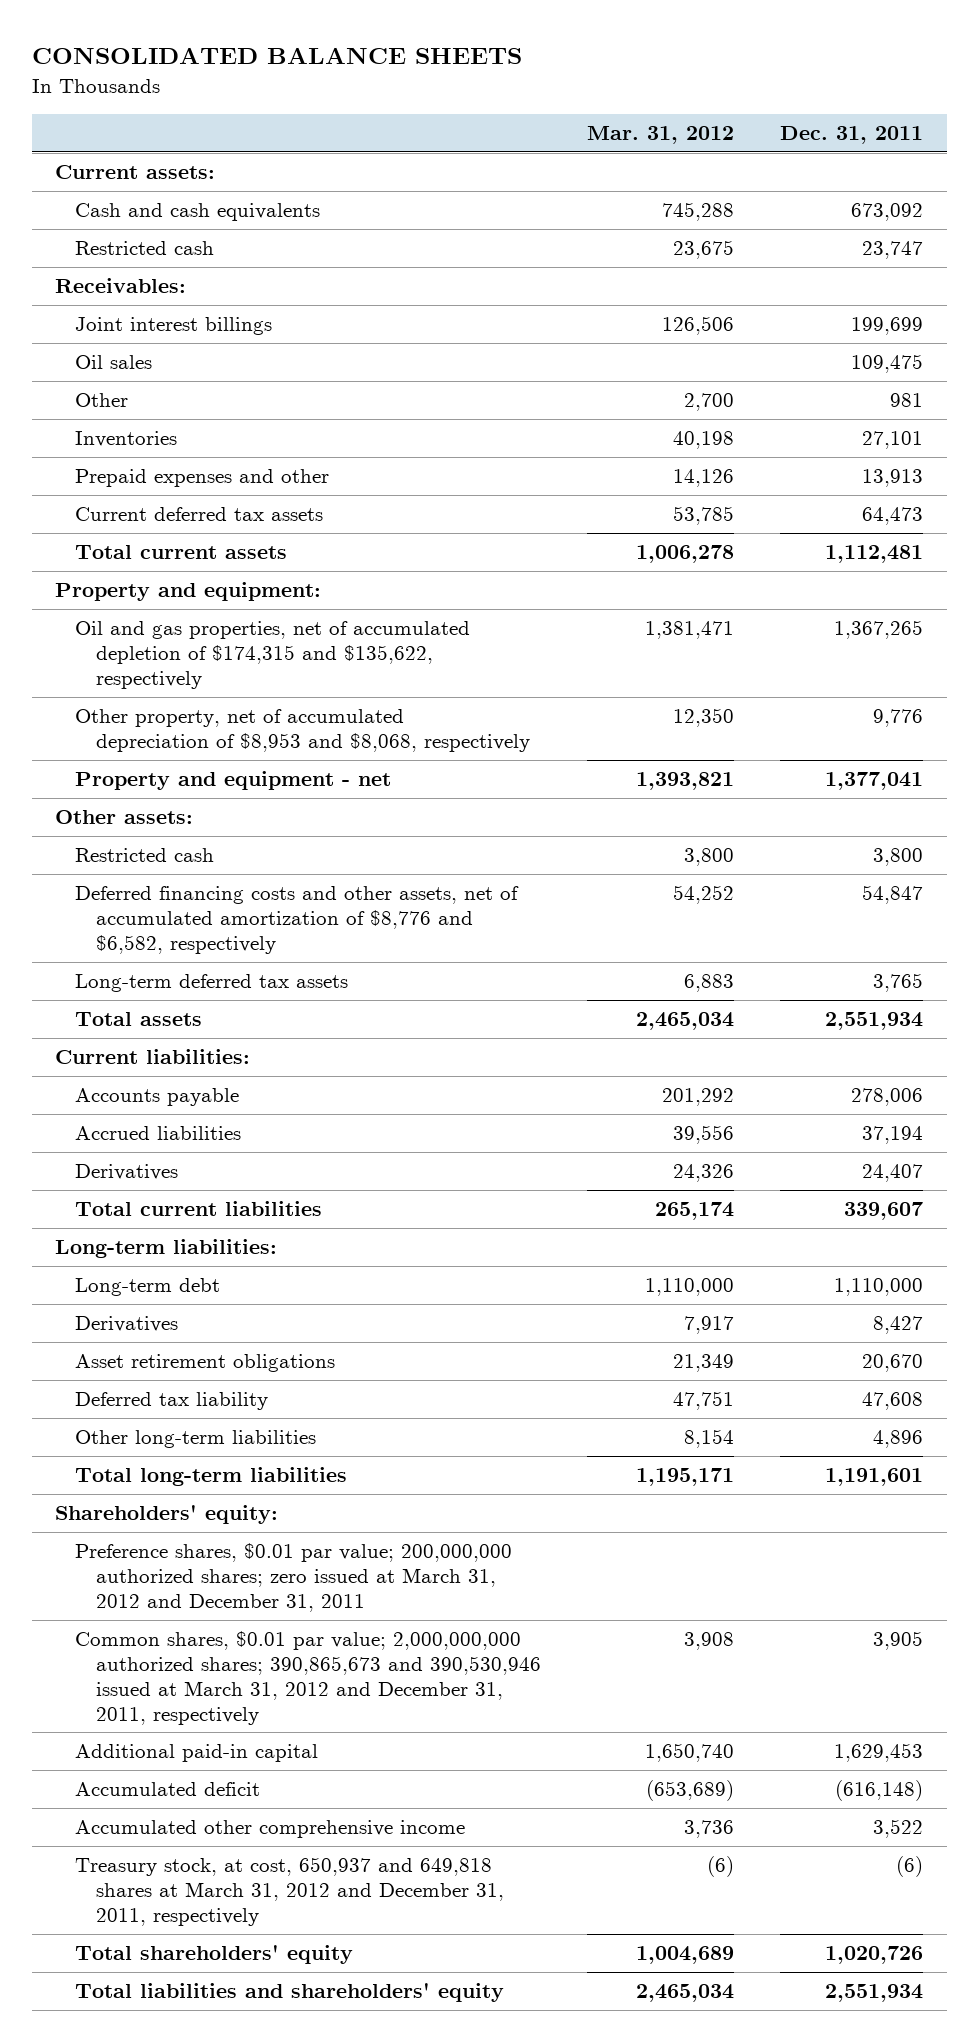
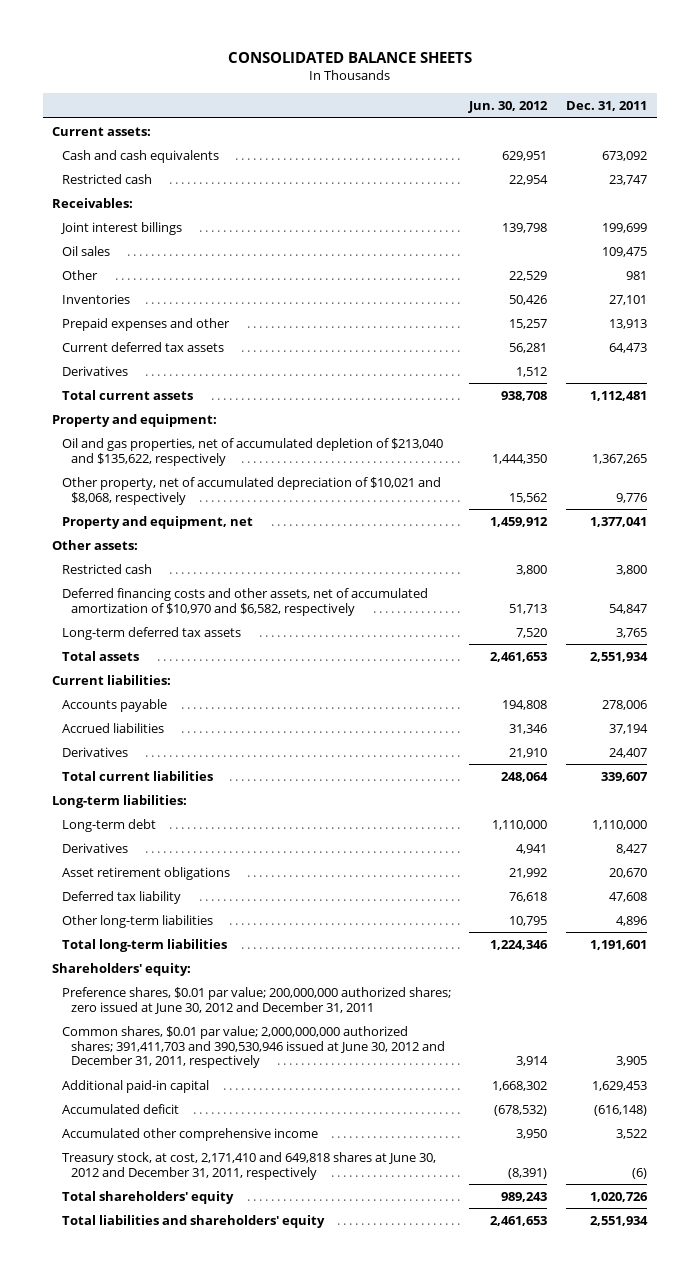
- | Mar. 31, 2012 | Dec. 31, 2011
+ | Jun. 30, 2012 | Dec. 31, 2011
+ Derivatives | 1,512 |
- Oil and gas properties, net of accumulated depletion of $174,315 and $135,622, respectively | 1,381,471 | 1,367,265
- Other property, net of accumulated depreciation of $8,953 and $8,068, respectively | 12,350 | 9,776
- Property and equipment - net | 1,393,821 | 1,377,041
+ Oil and gas properties, net of accumulated depletion of $213,040 and $135,622, respectively | 1,444,350 | 1,367,265
+ Other property, net of accumulated depreciation of $10,021 and $8,068, respectively | 15,562 | 9,776
+ Property and equipment, net | 1,459,912 | 1,377,041
- Deferred financing costs and other assets, net of accumulated amortization of $8,776 and $6,582, respectively | 54,252 | 54,847
+ Deferred financing costs and other assets, net of accumulated amortization of $10,970 and $6,582, respectively | 51,713 | 54,847
- Preference shares, $0.01 par value; 200,000,000 authorized shares; zero issued at March 31, 2012 and December 31, 2011
- Common shares, $0.01 par value; 2,000,000,000 authorized shares; 390,865,673 and 390,530,946 issued at March 31, 2012 and December 31, 2011, respectively | 3,908 | 3,905
+ Preference shares, $0.01 par value; 200,000,000 authorized shares; zero issued at June 30, 2012 and December 31, 2011
+ Common shares, $0.01 par value; 2,000,000,000 authorized shares; 391,411,703 and 390,530,946 issued at June 30, 2012 and December 31, 2011, respectively | 3,914 | 3,905
- Treasury stock, at cost, 650,937 and 649,818 shares at March 31, 2012 and December 31, 2011, respectively | (6) | (6)
+ Treasury stock, at cost, 2,171,410 and 649,818 shares at June 30, 2012 and December 31, 2011, respectively | (8,391) | (6)

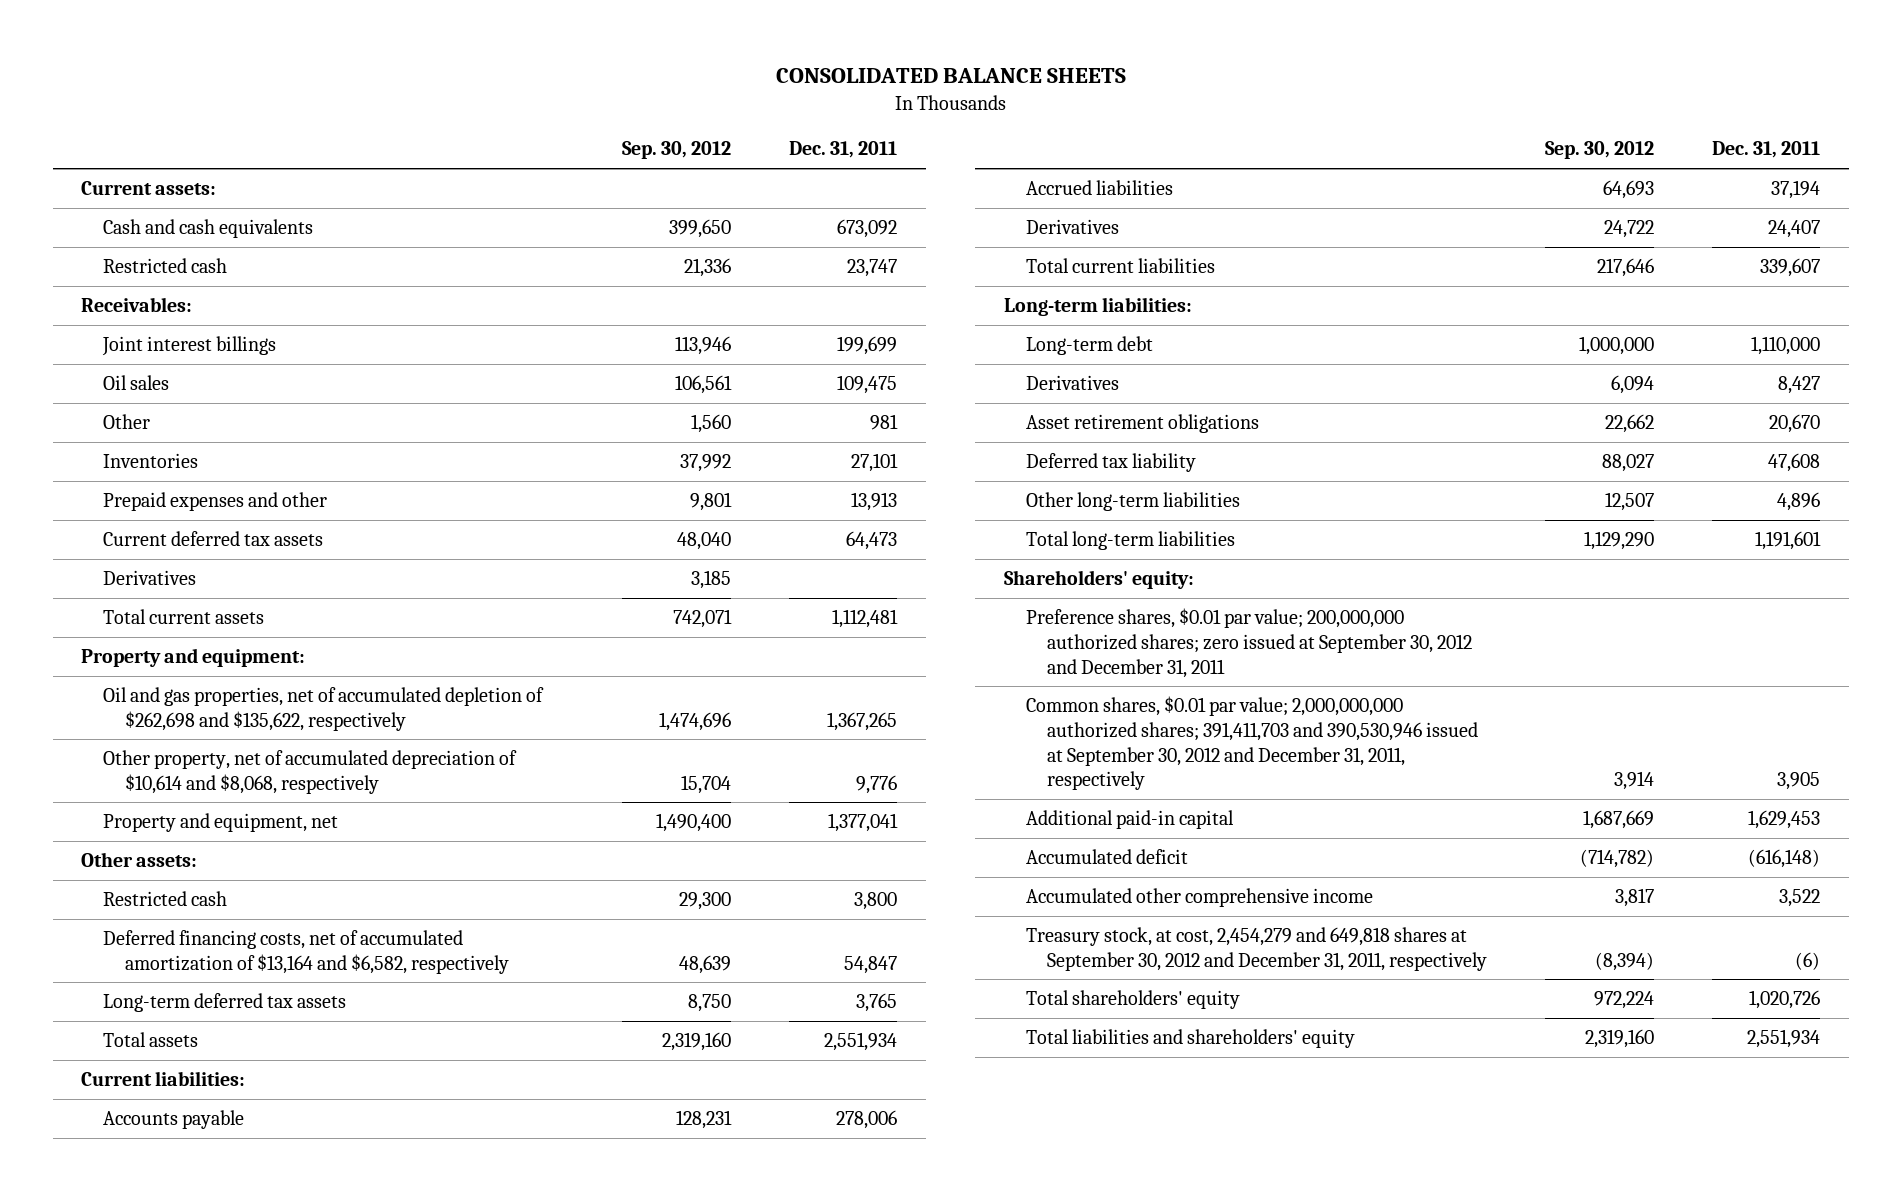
- | Jun. 30, 2012 | Dec. 31, 2011
+ | Sep. 30, 2012 | Dec. 31, 2011
- Oil and gas properties, net of accumulated depletion of $213,040 and $135,622, respectively | 1,444,350 | 1,367,265
- Other property, net of accumulated depreciation of $10,021 and $8,068, respectively | 15,562 | 9,776
+ Oil and gas properties, net of accumulated depletion of $262,698 and $135,622, respectively | 1,474,696 | 1,367,265
+ Other property, net of accumulated depreciation of $10,614 and $8,068, respectively | 15,704 | 9,776
- Deferred financing costs and other assets, net of accumulated amortization of $10,970 and $6,582, respectively | 51,713 | 54,847
+ Deferred financing costs, net of accumulated amortization of $13,164 and $6,582, respectively | 48,639 | 54,847
- Preference shares, $0.01 par value; 200,000,000 authorized shares; zero issued at June 30, 2012 and December 31, 2011
- Common shares, $0.01 par value; 2,000,000,000 authorized shares; 391,411,703 and 390,530,946 issued at June 30, 2012 and December 31, 2011, respectively | 3,914 | 3,905
+ Preference shares, $0.01 par value; 200,000,000 authorized shares; zero issued at September 30, 2012 and December 31, 2011
+ Common shares, $0.01 par value; 2,000,000,000 authorized shares; 391,411,703 and 390,530,946 issued at September 30, 2012 and December 31, 2011, respectively | 3,914 | 3,905
- Treasury stock, at cost, 2,171,410 and 649,818 shares at June 30, 2012 and December 31, 2011, respectively | (8,391) | (6)
+ Treasury stock, at cost, 2,454,279 and 649,818 shares at September 30, 2012 and December 31, 2011, respectively | (8,394) | (6)

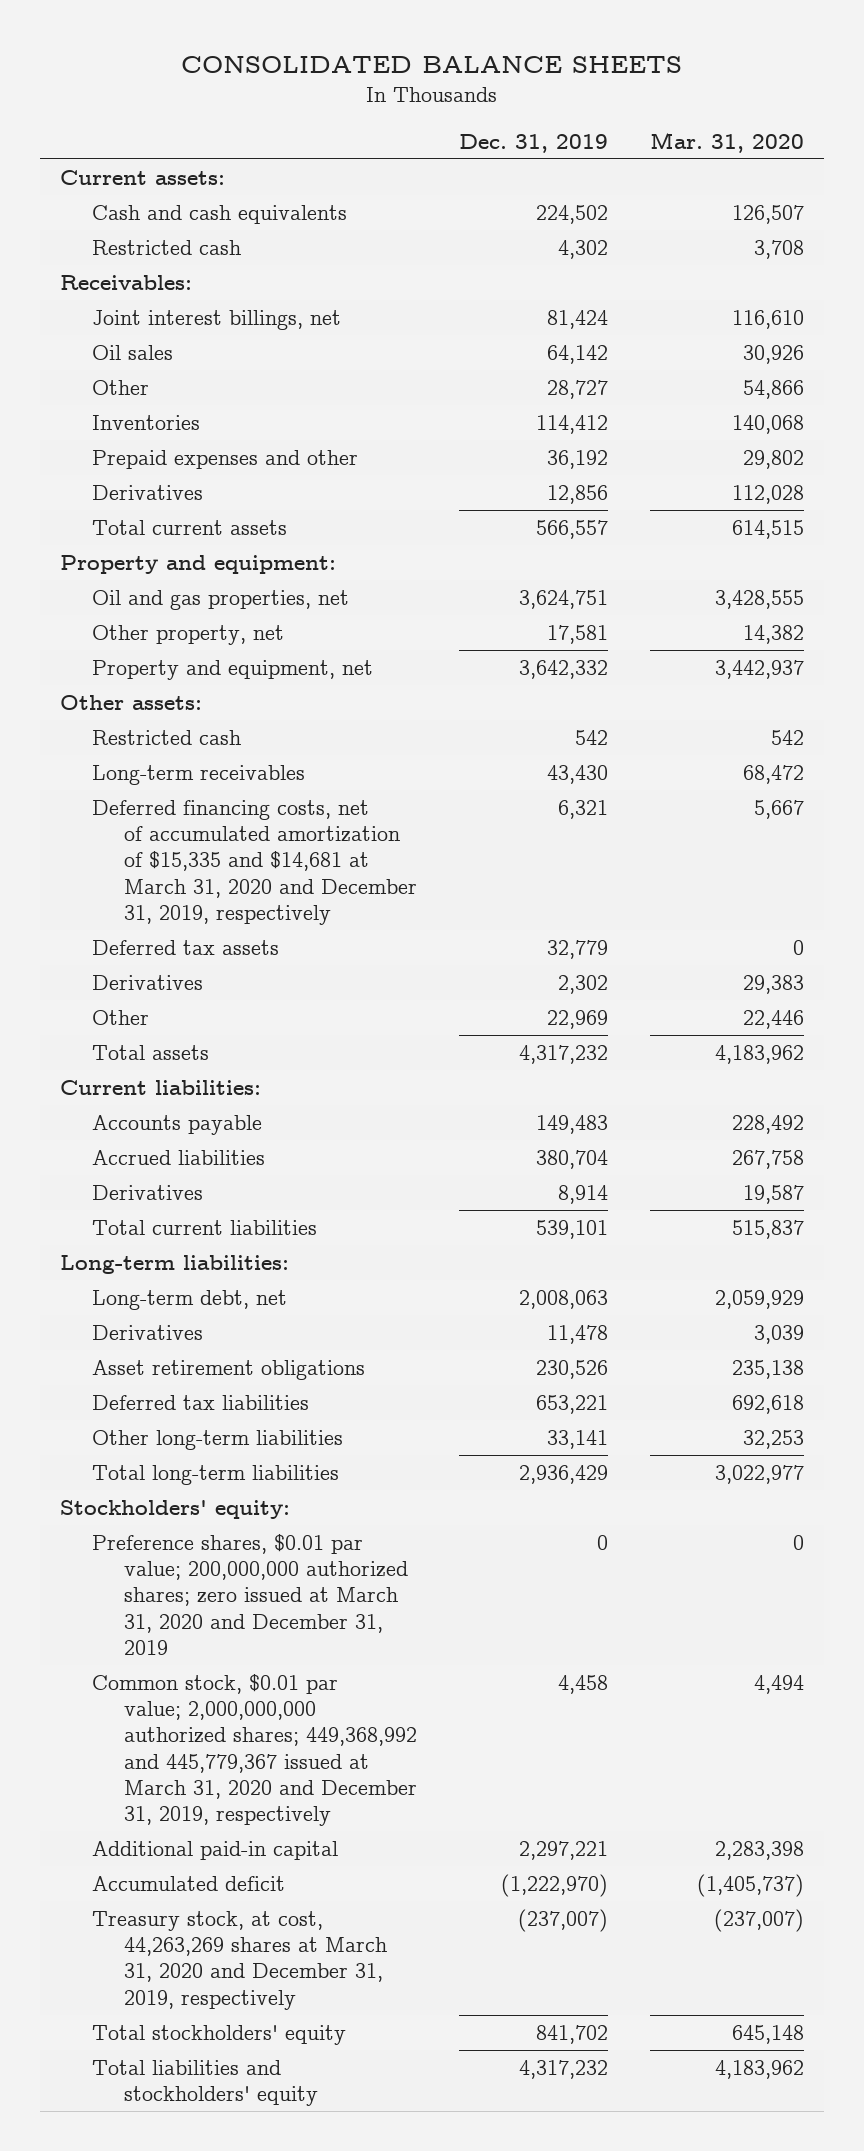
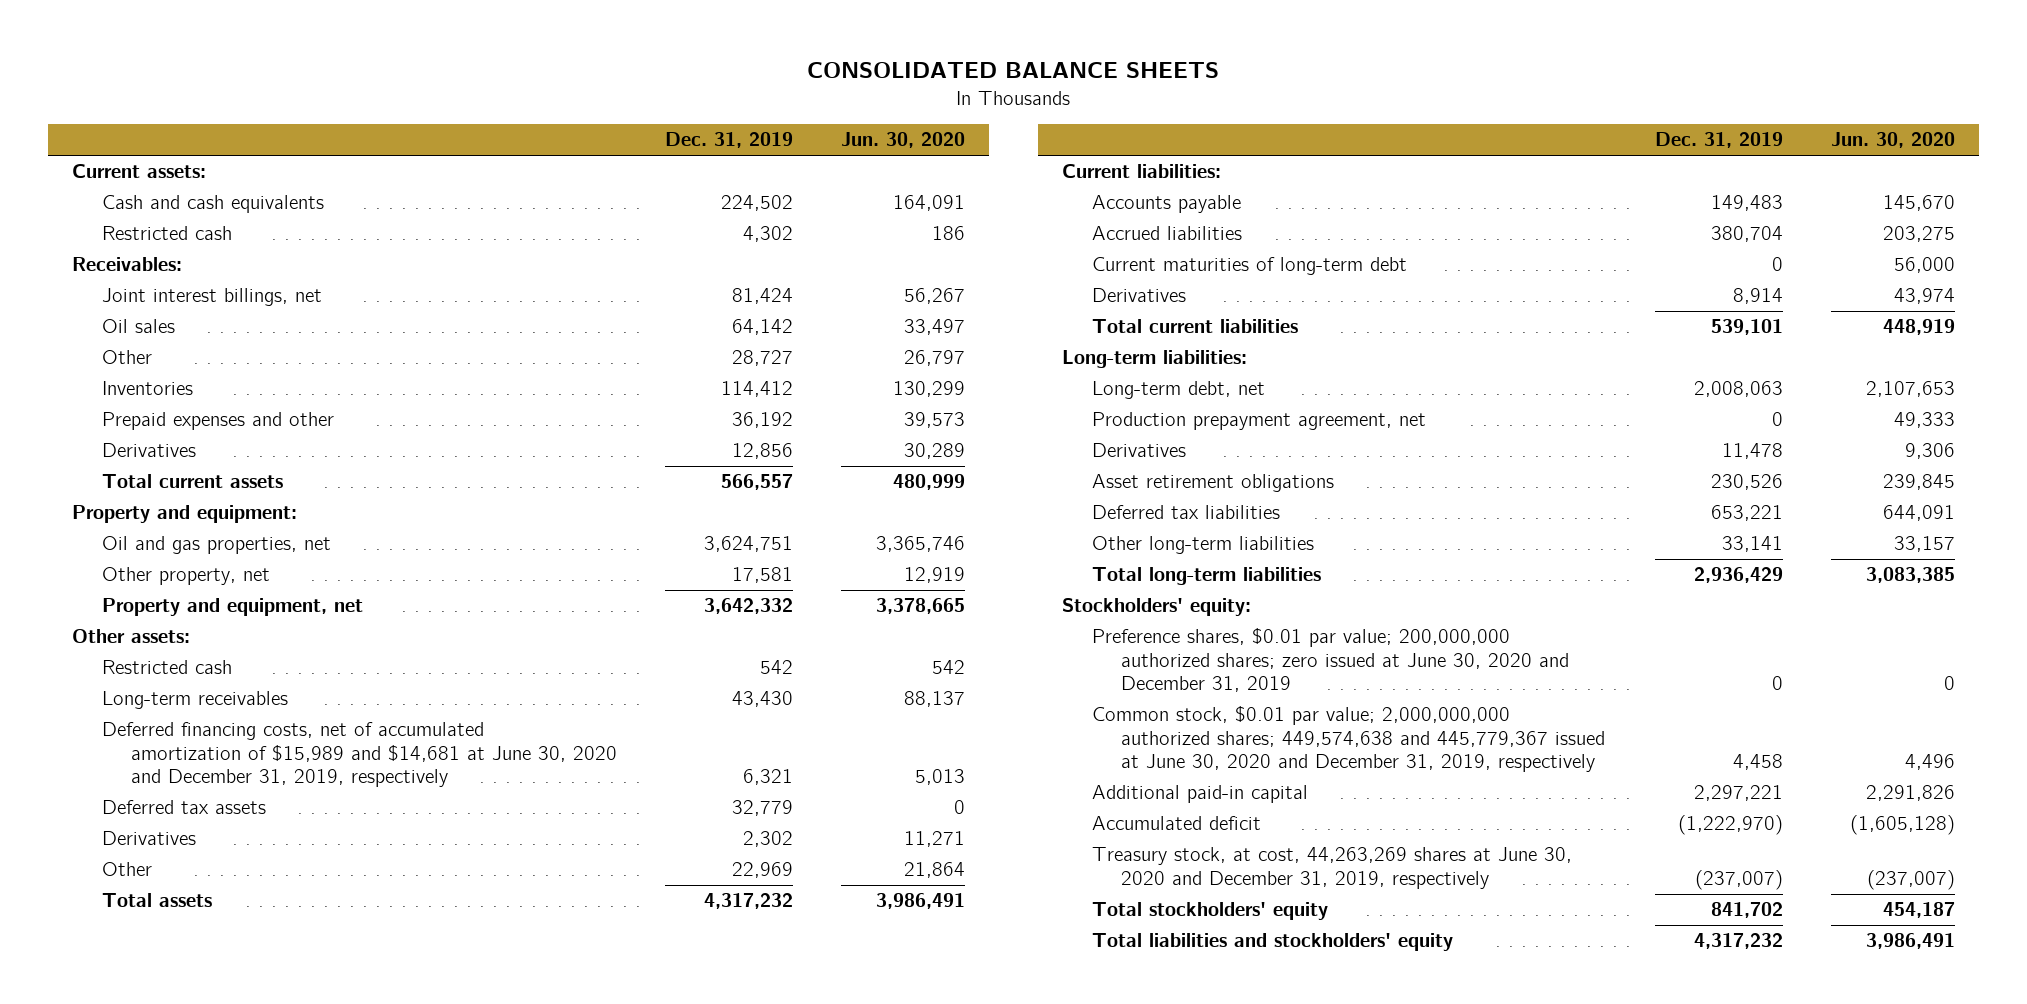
- | Dec. 31, 2019 | Mar. 31, 2020
+ | Dec. 31, 2019 | Jun. 30, 2020
- Deferred financing costs, net of accumulated amortization of $15,335 and $14,681 at March 31, 2020 and December 31, 2019, respectively | 6,321 | 5,667
+ Deferred financing costs, net of accumulated amortization of $15,989 and $14,681 at June 30, 2020 and December 31, 2019, respectively | 6,321 | 5,013
+ Current maturities of long-term debt | 0 | 56,000
+ Production prepayment agreement, net | 0 | 49,333
- Preference shares, $0.01 par value; 200,000,000 authorized shares; zero issued at March 31, 2020 and December 31, 2019 | 0 | 0
- Common stock, $0.01 par value; 2,000,000,000 authorized shares; 449,368,992 and 445,779,367 issued at March 31, 2020 and December 31, 2019, respectively | 4,458 | 4,494
+ Preference shares, $0.01 par value; 200,000,000 authorized shares; zero issued at June 30, 2020 and December 31, 2019 | 0 | 0
+ Common stock, $0.01 par value; 2,000,000,000 authorized shares; 449,574,638 and 445,779,367 issued at June 30, 2020 and December 31, 2019, respectively | 4,458 | 4,496
- Treasury stock, at cost, 44,263,269 shares at March 31, 2020 and December 31, 2019, respectively | (237,007) | (237,007)
+ Treasury stock, at cost, 44,263,269 shares at June 30, 2020 and December 31, 2019, respectively | (237,007) | (237,007)

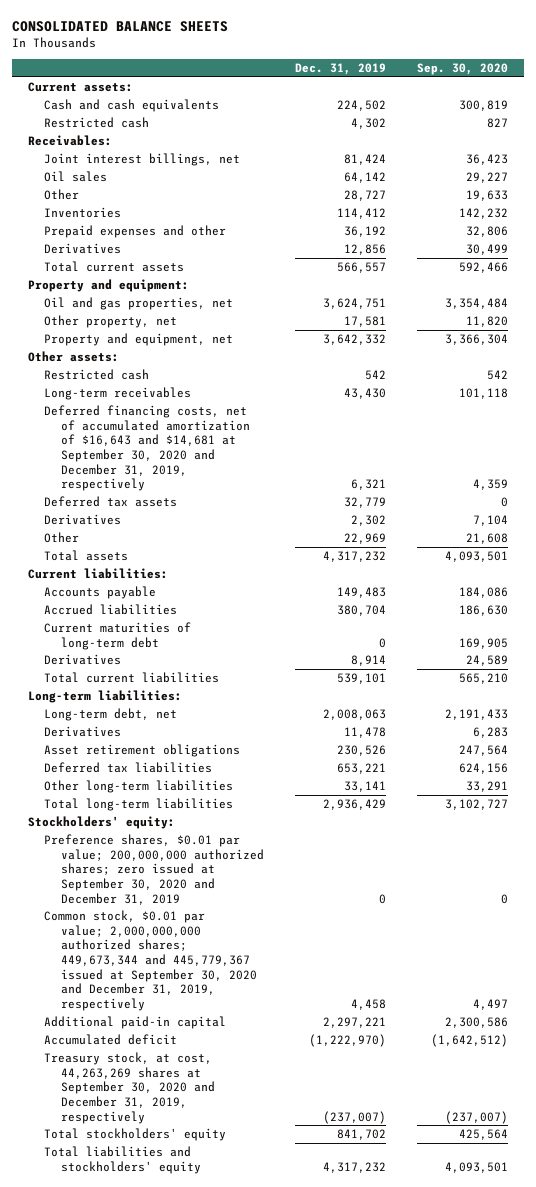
- | Dec. 31, 2019 | Jun. 30, 2020
+ | Dec. 31, 2019 | Sep. 30, 2020
- Deferred financing costs, net of accumulated amortization of $15,989 and $14,681 at June 30, 2020 and December 31, 2019, respectively | 6,321 | 5,013
+ Deferred financing costs, net of accumulated amortization of $16,643 and $14,681 at September 30, 2020 and December 31, 2019, respectively | 6,321 | 4,359
- Production prepayment agreement, net | 0 | 49,333
- Preference shares, $0.01 par value; 200,000,000 authorized shares; zero issued at June 30, 2020 and December 31, 2019 | 0 | 0
- Common stock, $0.01 par value; 2,000,000,000 authorized shares; 449,574,638 and 445,779,367 issued at June 30, 2020 and December 31, 2019, respectively | 4,458 | 4,496
+ Preference shares, $0.01 par value; 200,000,000 authorized shares; zero issued at September 30, 2020 and December 31, 2019 | 0 | 0
+ Common stock, $0.01 par value; 2,000,000,000 authorized shares; 449,673,344 and 445,779,367 issued at September 30, 2020 and December 31, 2019, respectively | 4,458 | 4,497
- Treasury stock, at cost, 44,263,269 shares at June 30, 2020 and December 31, 2019, respectively | (237,007) | (237,007)
+ Treasury stock, at cost, 44,263,269 shares at September 30, 2020 and December 31, 2019, respectively | (237,007) | (237,007)

